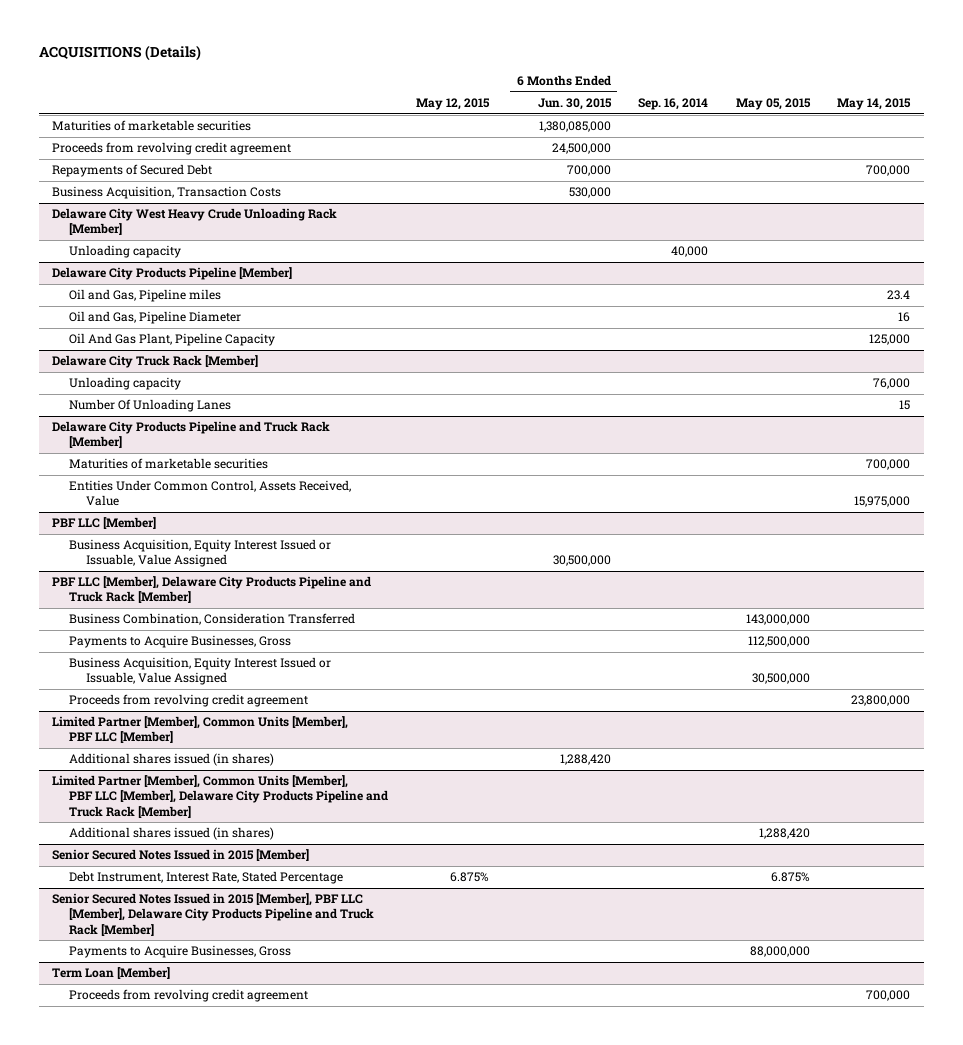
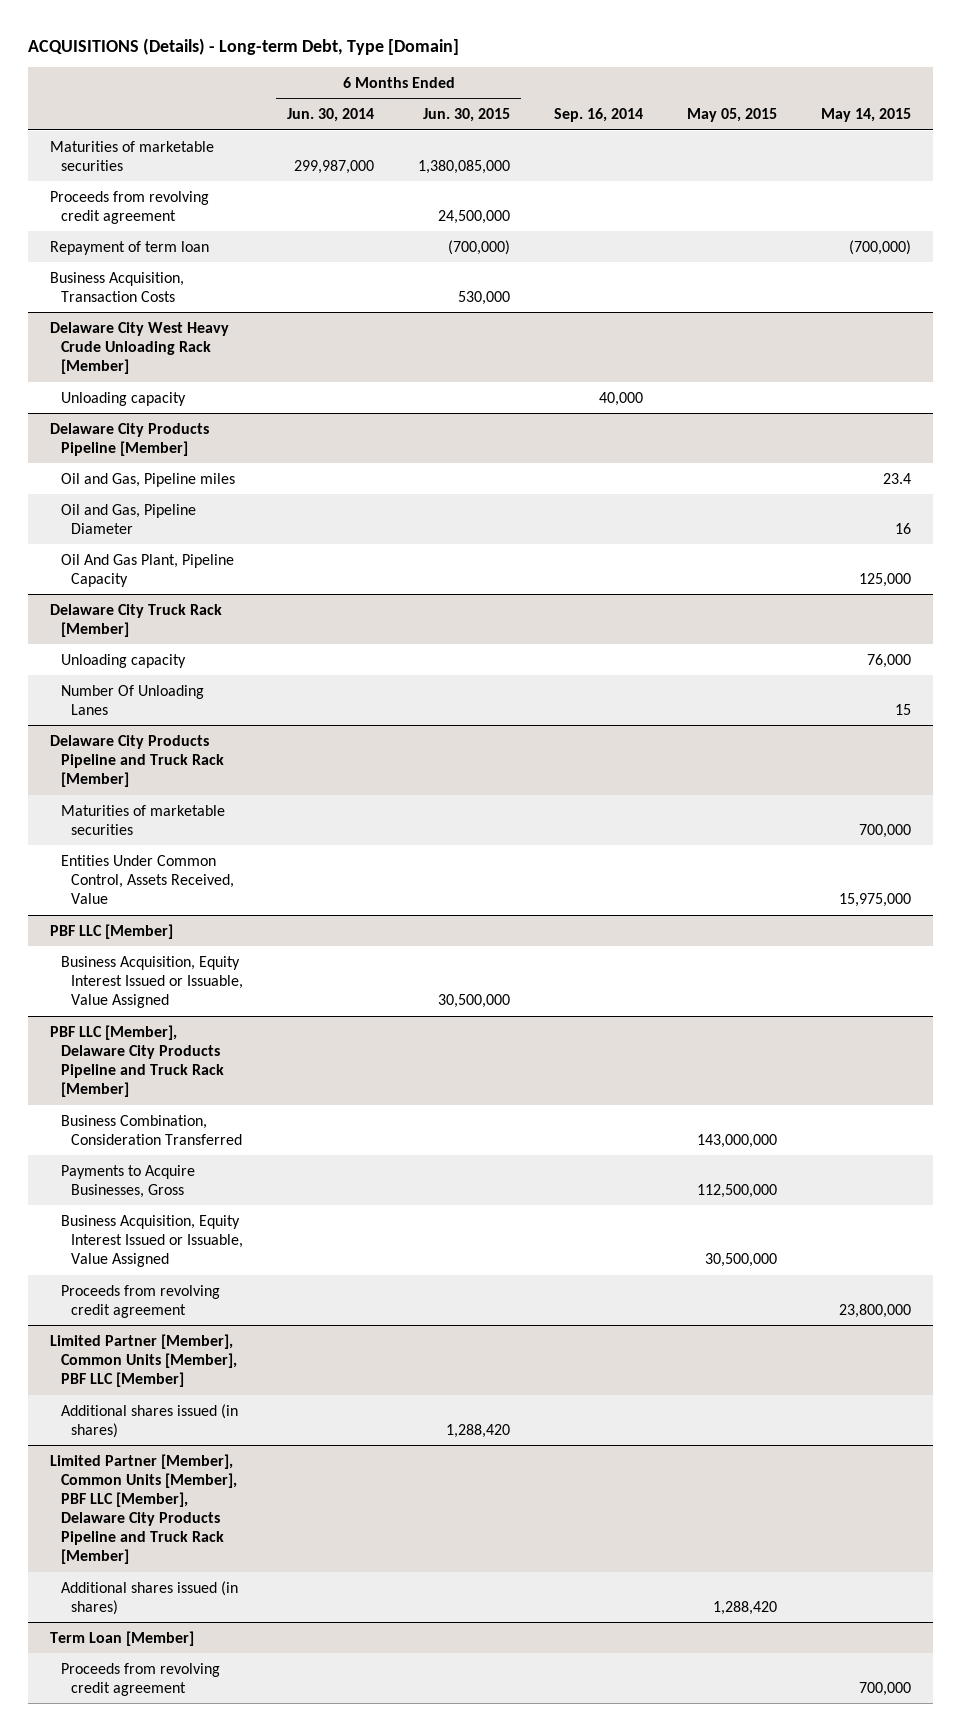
- ACQUISITIONS (Details)
+ ACQUISITIONS (Details) - Long-term Debt, Type [Domain]
- | May 12, 2015 | 6 Months Ended Jun. 30, 2015 | Sep. 16, 2014 | May 05, 2015 | May 14, 2015
+ | 6 Months Ended Jun. 30, 2014 | 6 Months Ended Jun. 30, 2015 | Sep. 16, 2014 | May 05, 2015 | May 14, 2015
- Repayments of Secured Debt | | 700,000 | | | 700,000
+ Repayment of term loan | | (700,000) | | | (700,000)
- Senior Secured Notes Issued in 2015 [Member]
- Debt Instrument, Interest Rate, Stated Percentage | 6.875% | | | 6.875% |
- Senior Secured Notes Issued in 2015 [Member], PBF LLC [Member], Delaware City Products Pipeline and Truck Rack [Member]
- Payments to Acquire Businesses, Gross | | | | 88,000,000 |

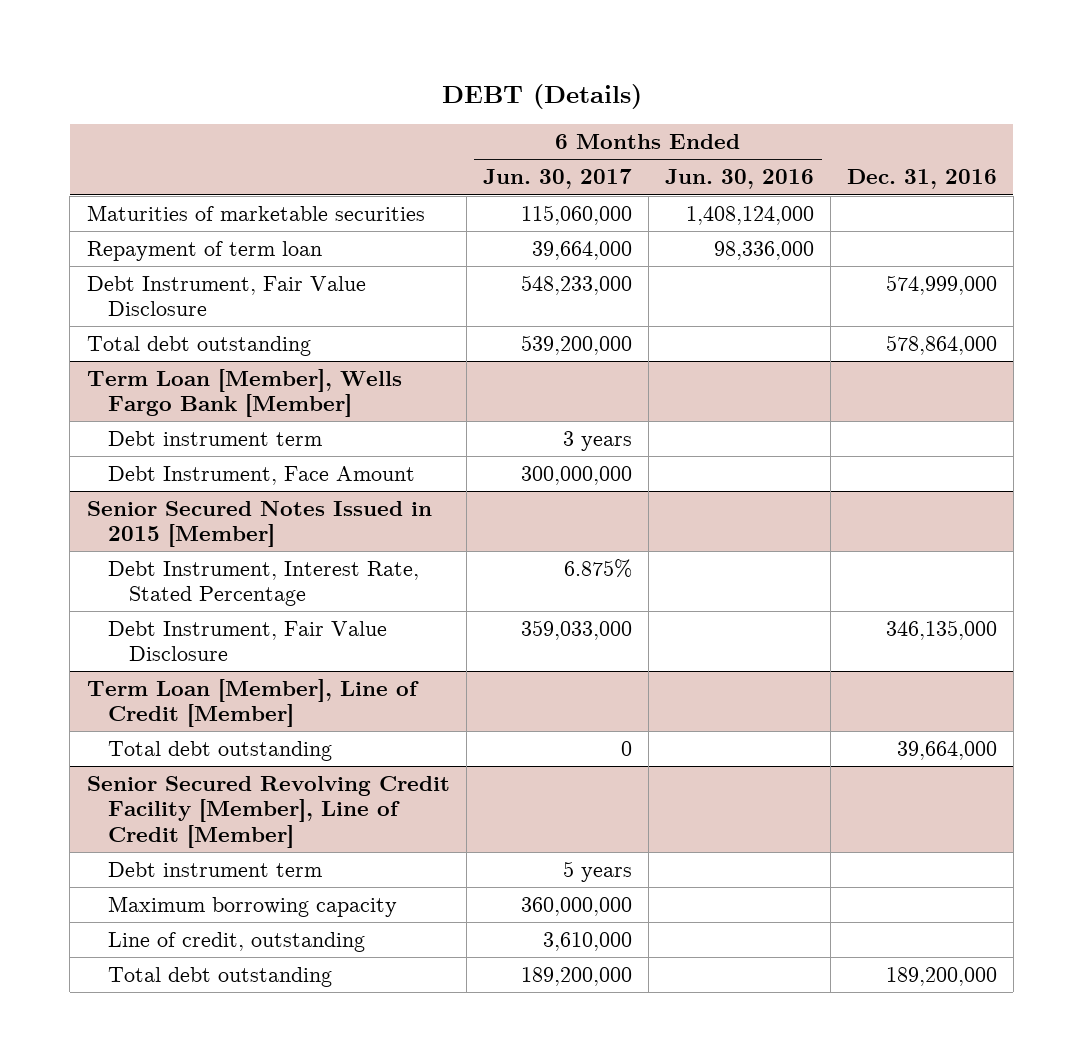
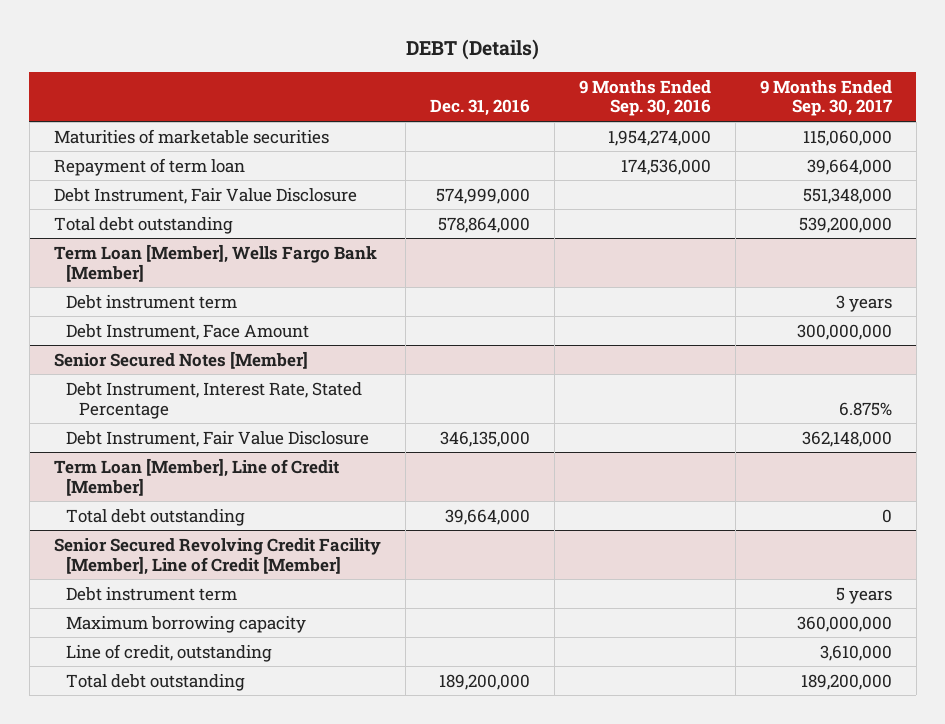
- | 6 Months Ended Jun. 30, 2017 | 6 Months Ended Jun. 30, 2016 | Dec. 31, 2016
+ | Dec. 31, 2016 | 9 Months Ended Sep. 30, 2016 | 9 Months Ended Sep. 30, 2017
- Senior Secured Notes Issued in 2015 [Member]
+ Senior Secured Notes [Member]

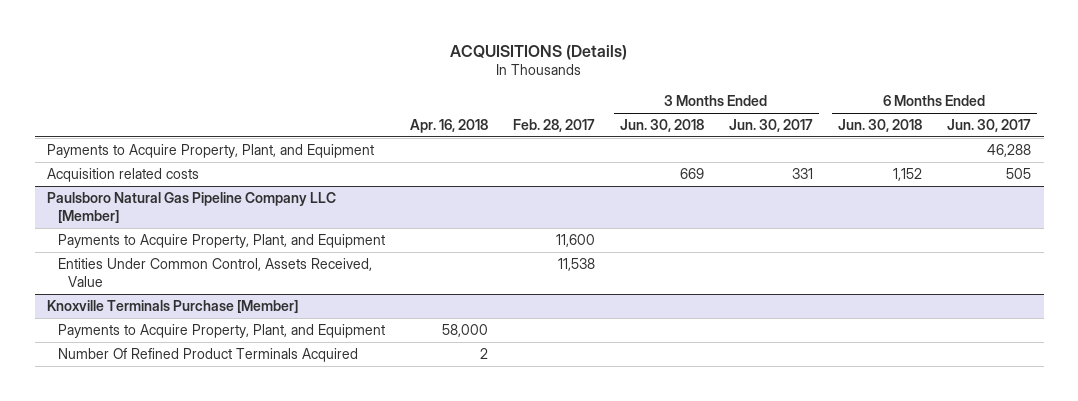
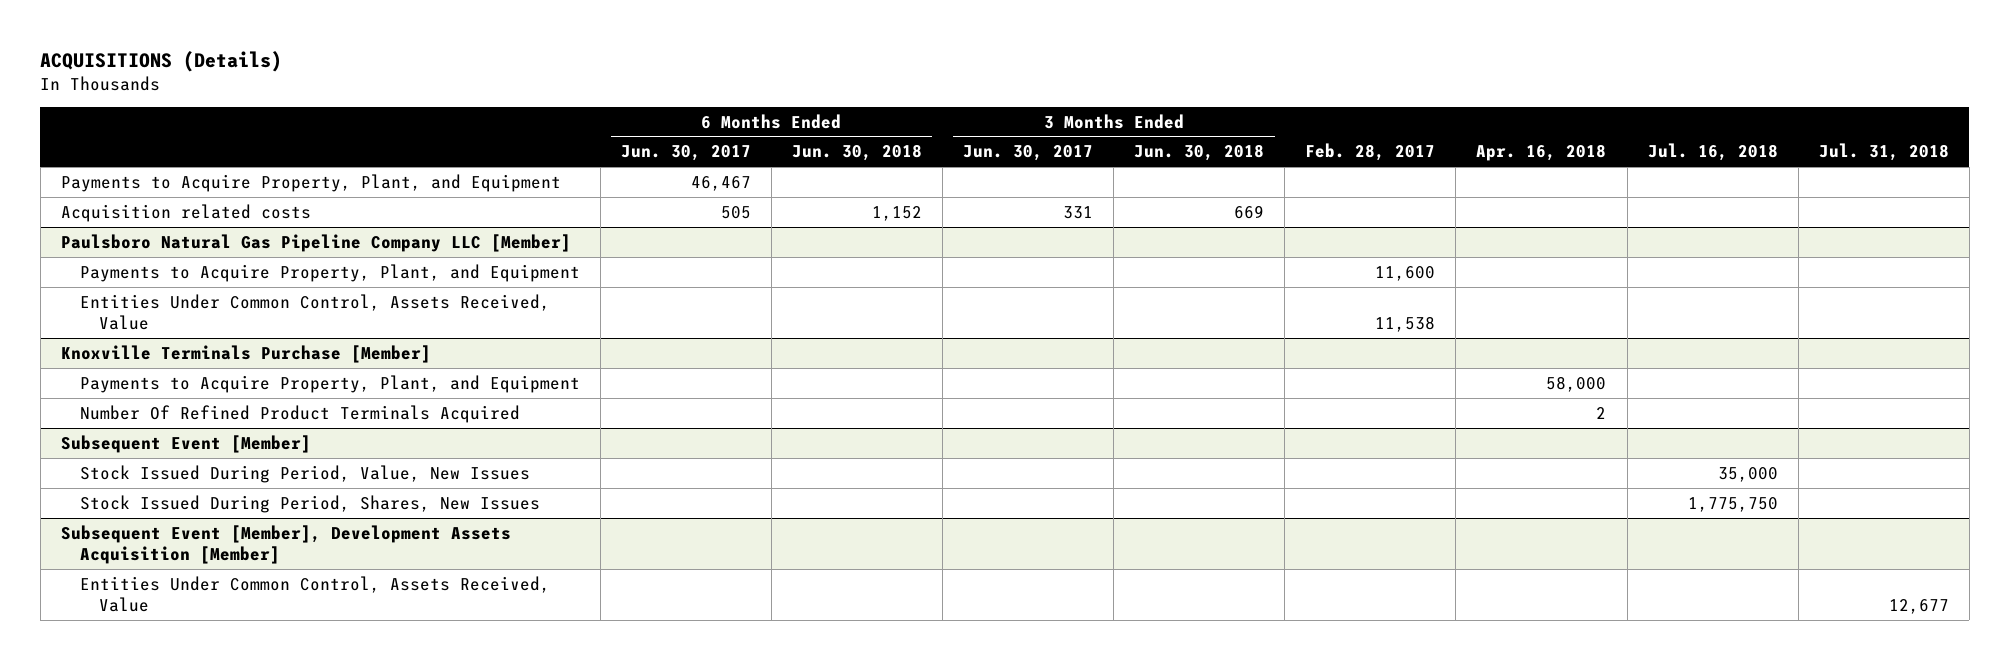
- | Apr. 16, 2018 | Feb. 28, 2017 | 3 Months Ended Jun. 30, 2018 | 3 Months Ended Jun. 30, 2017 | 6 Months Ended Jun. 30, 2018 | 6 Months Ended Jun. 30, 2017
+ | 6 Months Ended Jun. 30, 2017 | 6 Months Ended Jun. 30, 2018 | 3 Months Ended Jun. 30, 2017 | 3 Months Ended Jun. 30, 2018 | Feb. 28, 2017 | Apr. 16, 2018 | Jul. 16, 2018 | Jul. 31, 2018
- Payments to Acquire Property, Plant, and Equipment | | | | | | 46,288
+ Payments to Acquire Property, Plant, and Equipment | 46,467 | | | | | | |
+ Subsequent Event [Member]
+ Stock Issued During Period, Value, New Issues | | | | | | | 35,000 |
+ Stock Issued During Period, Shares, New Issues | | | | | | | 1,775,750 |
+ Subsequent Event [Member], Development Assets Acquisition [Member]
+ Entities Under Common Control, Assets Received, Value | | | | | | | | 12,677

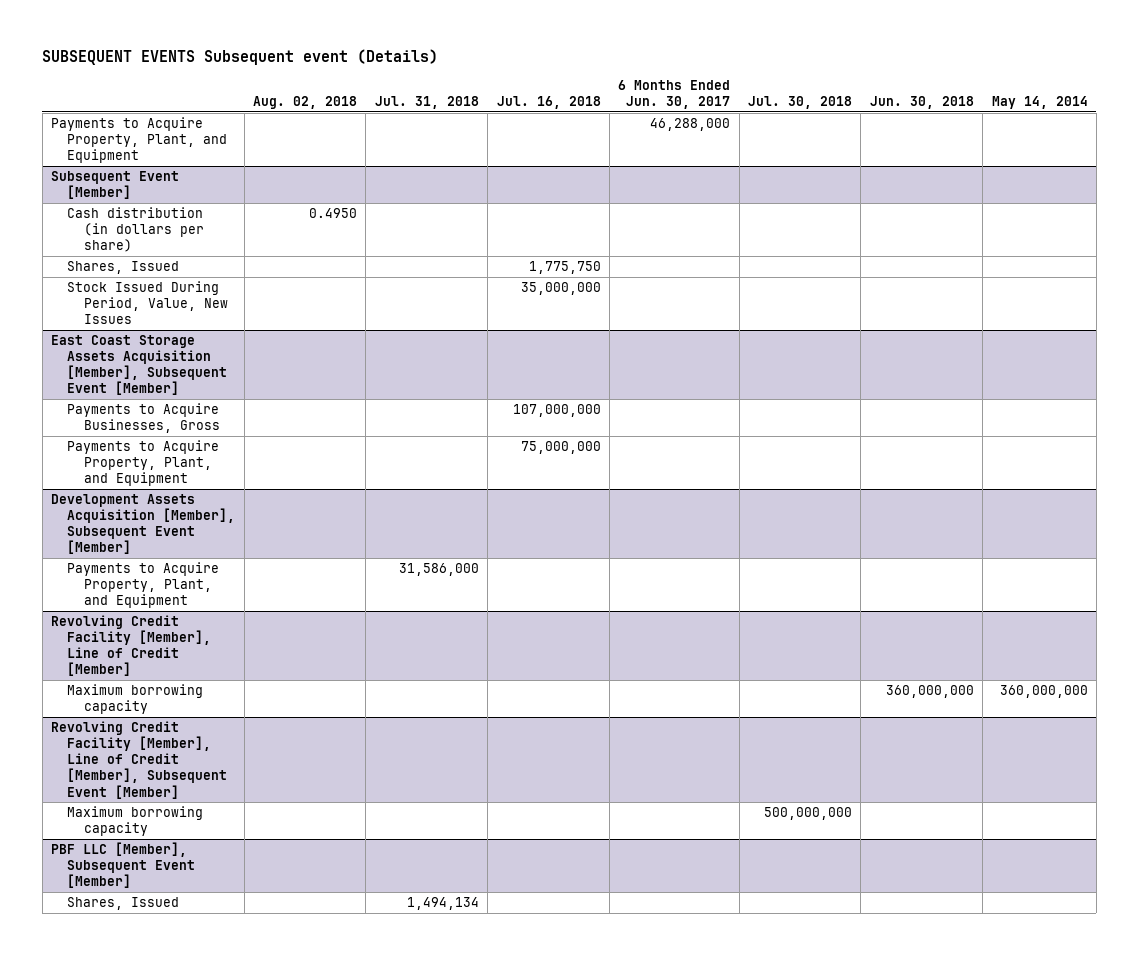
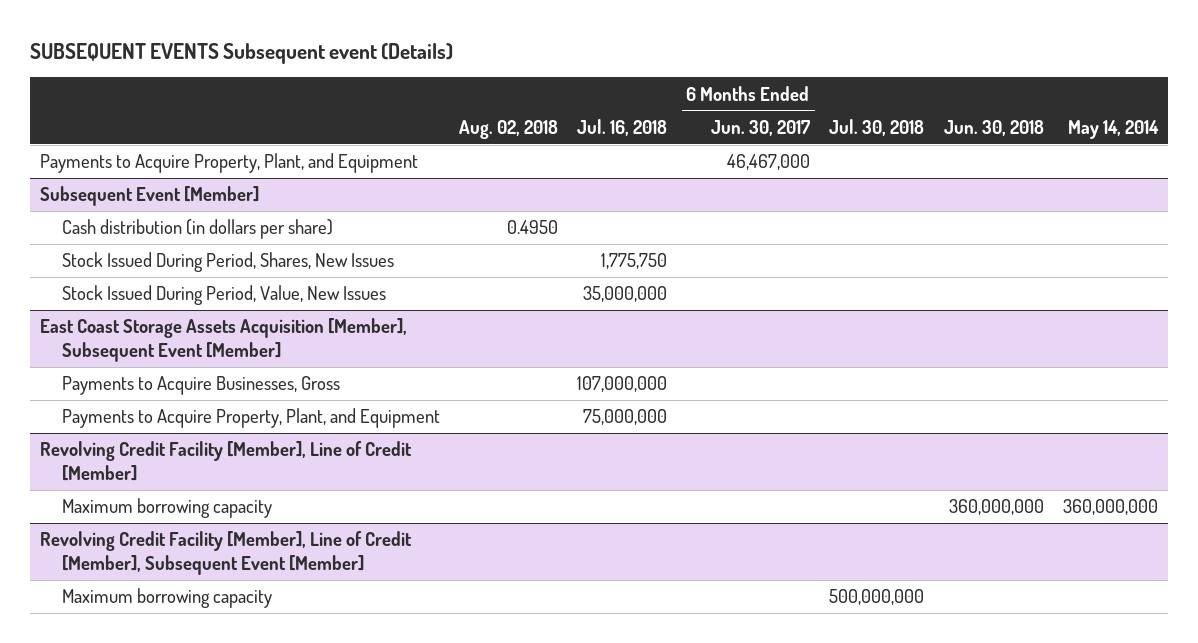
- | Aug. 02, 2018 | Jul. 31, 2018 | Jul. 16, 2018 | 6 Months Ended Jun. 30, 2017 | Jul. 30, 2018 | Jun. 30, 2018 | May 14, 2014
+ | Aug. 02, 2018 | Jul. 16, 2018 | 6 Months Ended Jun. 30, 2017 | Jul. 30, 2018 | Jun. 30, 2018 | May 14, 2014
- Payments to Acquire Property, Plant, and Equipment | | | | 46,288,000 | | |
+ Payments to Acquire Property, Plant, and Equipment | | | 46,467,000 | | |
@ Subsequent Event [Member]
- Shares, Issued | | | 1,775,750 | | | |
+ Stock Issued During Period, Shares, New Issues | | 1,775,750 | | | |
- Development Assets Acquisition [Member], Subsequent Event [Member]
- Payments to Acquire Property, Plant, and Equipment | | 31,586,000 | | | | |
- PBF LLC [Member], Subsequent Event [Member]
- Shares, Issued | | 1,494,134 | | | | |

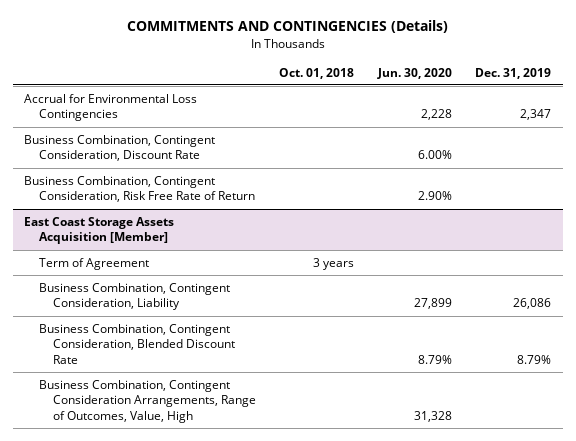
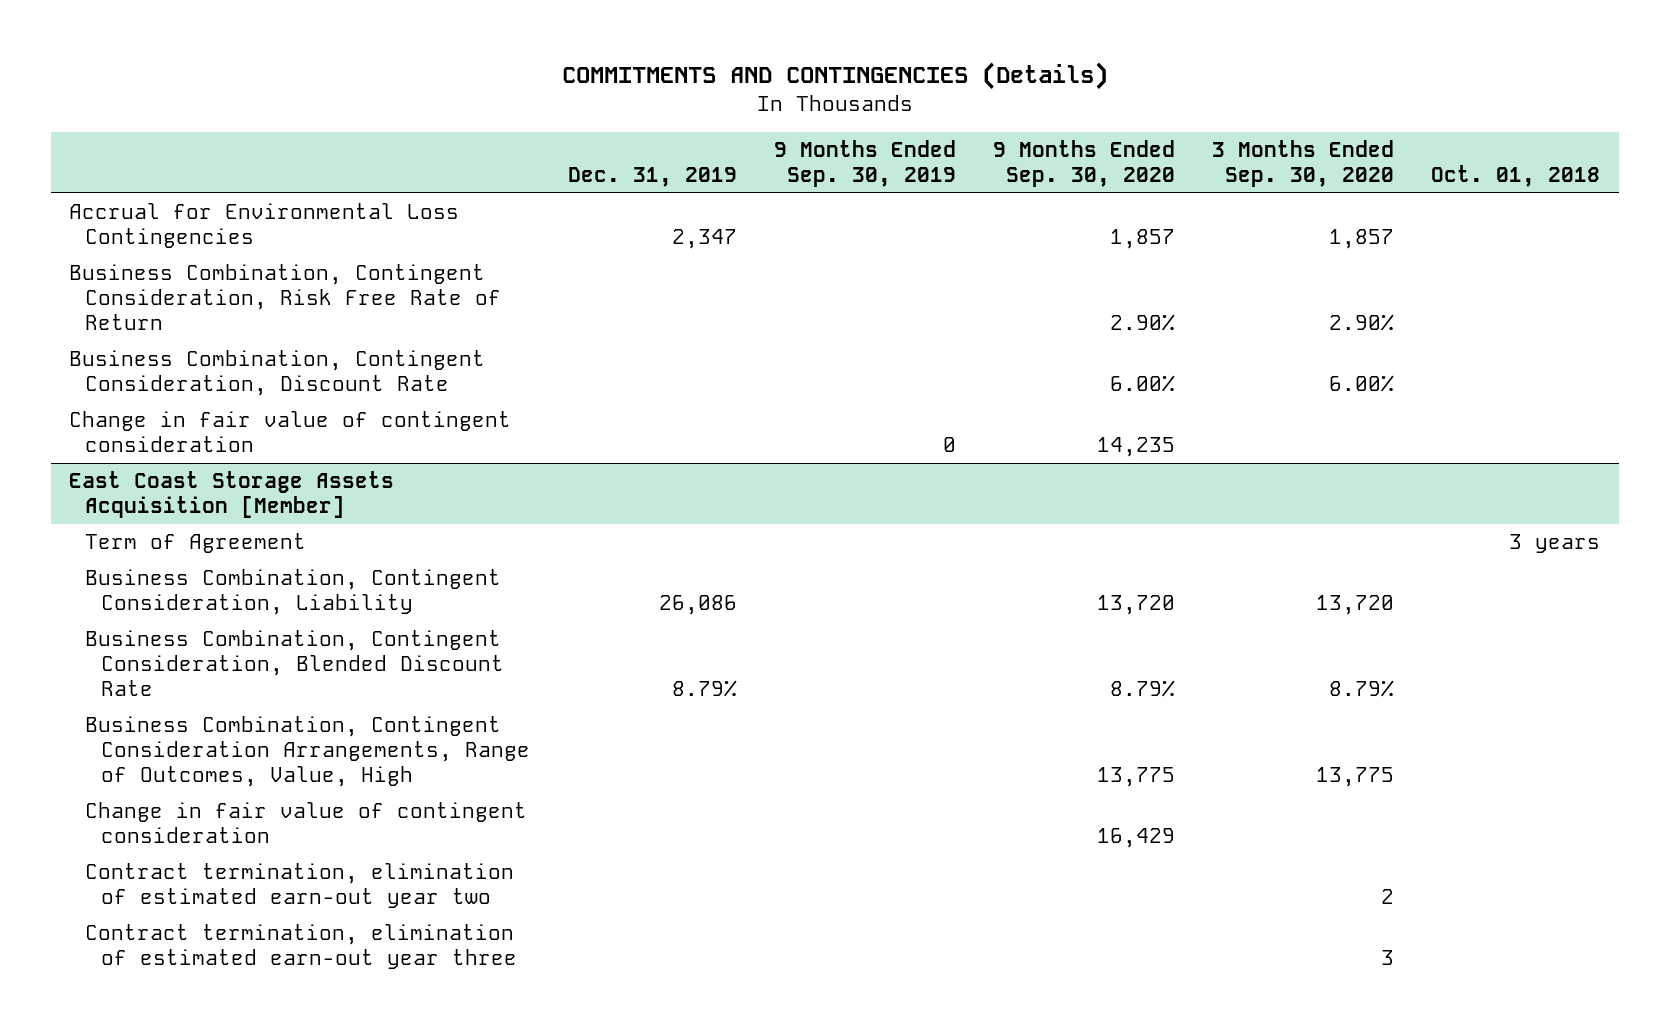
- | Oct. 01, 2018 | Jun. 30, 2020 | Dec. 31, 2019
+ | Dec. 31, 2019 | 9 Months Ended Sep. 30, 2019 | 9 Months Ended Sep. 30, 2020 | 3 Months Ended Sep. 30, 2020 | Oct. 01, 2018
moved down: Business Combination, Contingent Consideration, Discount Rate | | | 6.00% | 6.00% |
+ Change in fair value of contingent consideration | | 0 | 14,235 | |
@ East Coast Storage Assets Acquisition [Member]
+ Change in fair value of contingent consideration | | | 16,429 | |
+ Contract termination, elimination of estimated earn-out year two | | | | 2 |
+ Contract termination, elimination of estimated earn-out year three | | | | 3 |

